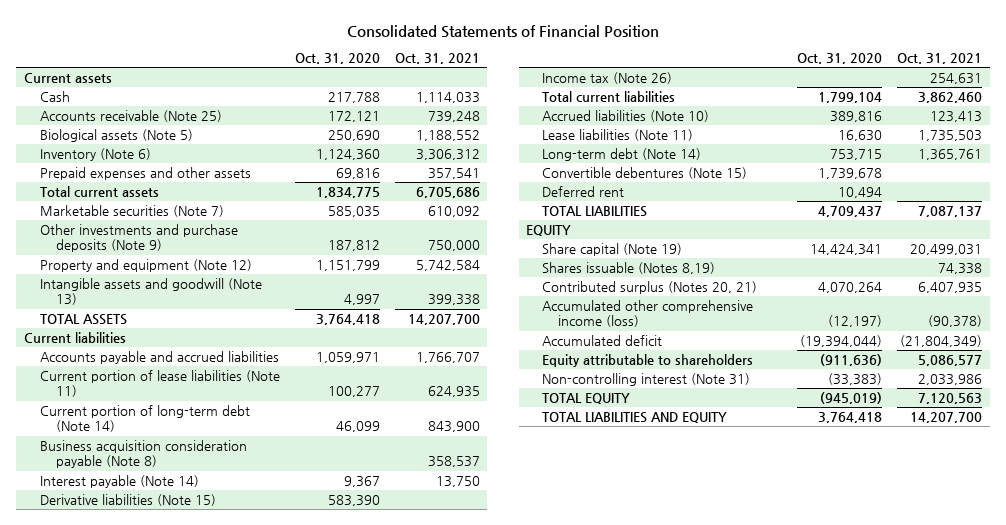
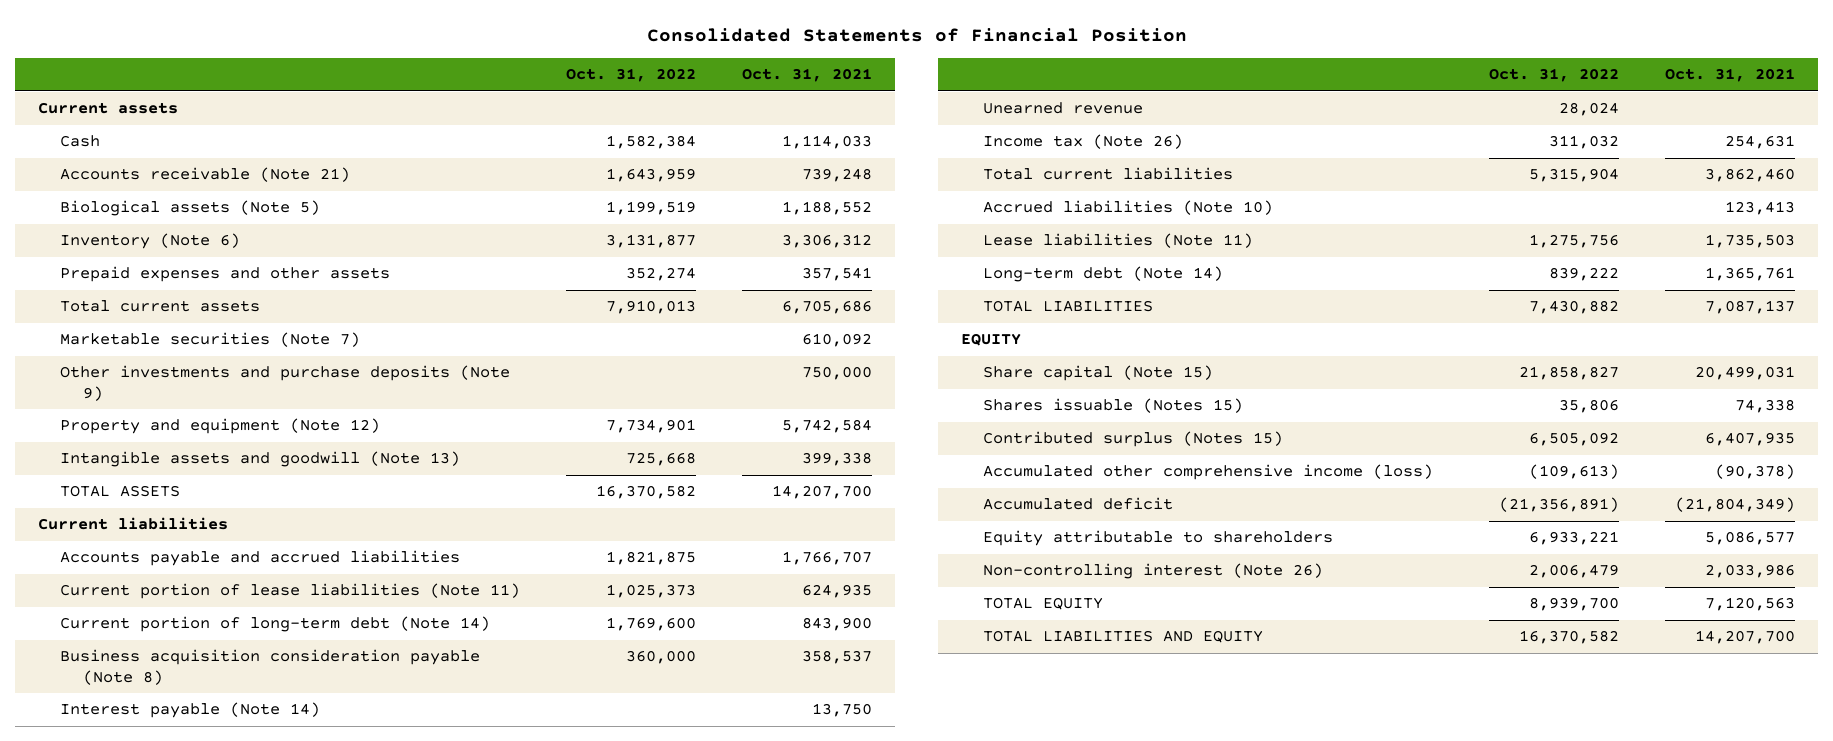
- | Oct. 31, 2020 | Oct. 31, 2021
+ | Oct. 31, 2022 | Oct. 31, 2021
- Accounts receivable (Note 25) | 172,121 | 739,248
+ Accounts receivable (Note 21) | 1,643,959 | 739,248
- Derivative liabilities (Note 15) | 583,390 |
+ Unearned revenue | 28,024 |
- Convertible debentures (Note 15) | 1,739,678 |
- Deferred rent | 10,494 |
- Share capital (Note 19) | 14,424,341 | 20,499,031
- Shares issuable (Notes 8,19) | | 74,338
- Contributed surplus (Notes 20, 21) | 4,070,264 | 6,407,935
+ Share capital (Note 15) | 21,858,827 | 20,499,031
+ Shares issuable (Notes 15) | 35,806 | 74,338
+ Contributed surplus (Notes 15) | 6,505,092 | 6,407,935
- Non-controlling interest (Note 31) | (33,383) | 2,033,986
+ Non-controlling interest (Note 26) | 2,006,479 | 2,033,986

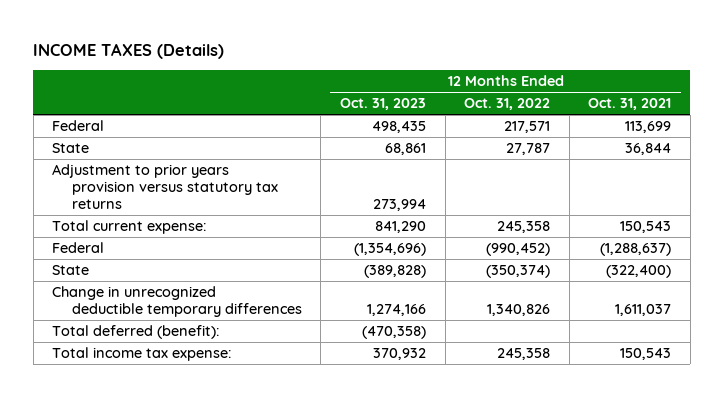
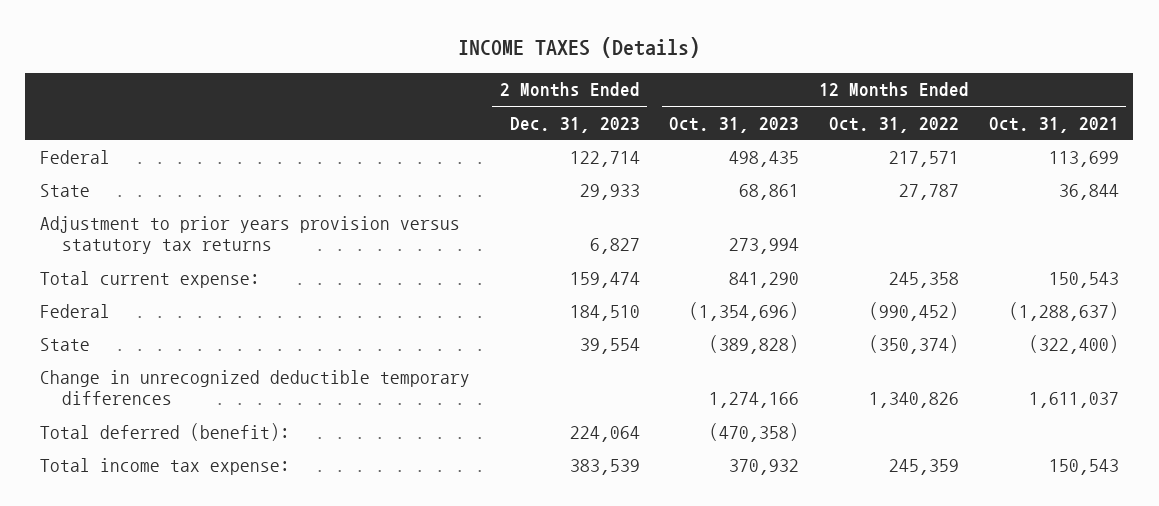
- | 12 Months Ended Oct. 31, 2023 | 12 Months Ended Oct. 31, 2022 | 12 Months Ended Oct. 31, 2021
+ | 2 Months Ended Dec. 31, 2023 | 12 Months Ended Oct. 31, 2023 | 12 Months Ended Oct. 31, 2022 | 12 Months Ended Oct. 31, 2021
- Total income tax expense: | 370,932 | 245,358 | 150,543
+ Total income tax expense: | 383,539 | 370,932 | 245,359 | 150,543

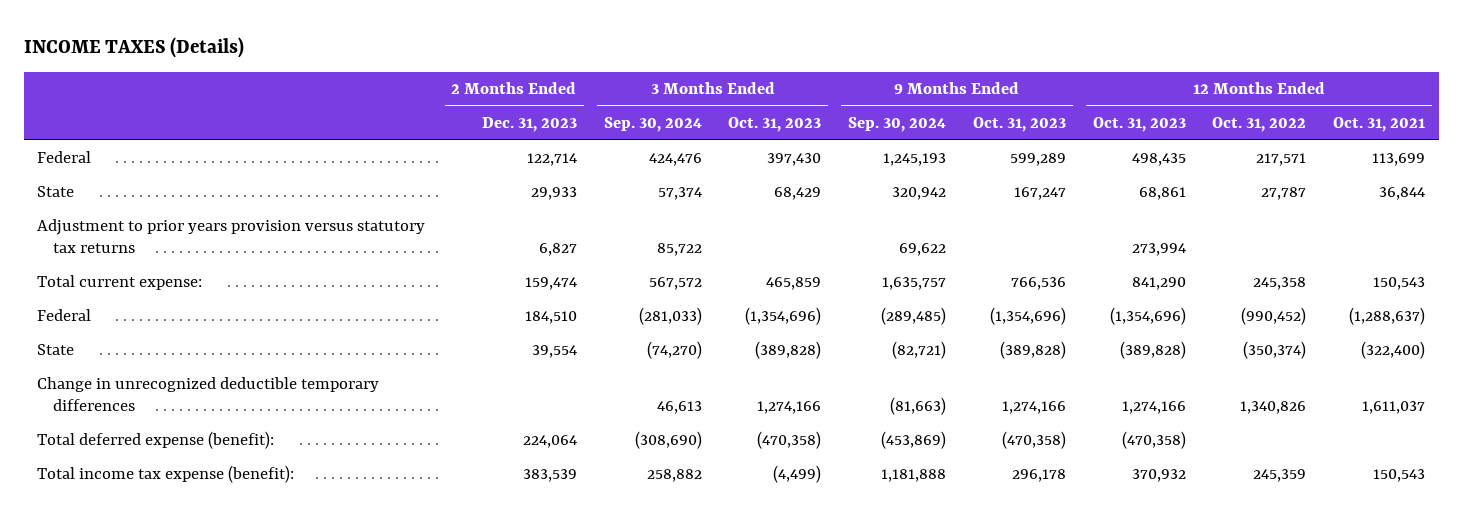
- | 2 Months Ended Dec. 31, 2023 | 12 Months Ended Oct. 31, 2023 | 12 Months Ended Oct. 31, 2022 | 12 Months Ended Oct. 31, 2021
+ | 2 Months Ended Dec. 31, 2023 | 3 Months Ended Sep. 30, 2024 | 3 Months Ended Oct. 31, 2023 | 9 Months Ended Sep. 30, 2024 | 9 Months Ended Oct. 31, 2023 | 12 Months Ended Oct. 31, 2023 | 12 Months Ended Oct. 31, 2022 | 12 Months Ended Oct. 31, 2021
- Total deferred (benefit): | 224,064 | (470,358) | |
- Total income tax expense: | 383,539 | 370,932 | 245,359 | 150,543
+ Total deferred expense (benefit): | 224,064 | (308,690) | (470,358) | (453,869) | (470,358) | (470,358) | |
+ Total income tax expense (benefit): | 383,539 | 258,882 | (4,499) | 1,181,888 | 296,178 | 370,932 | 245,359 | 150,543

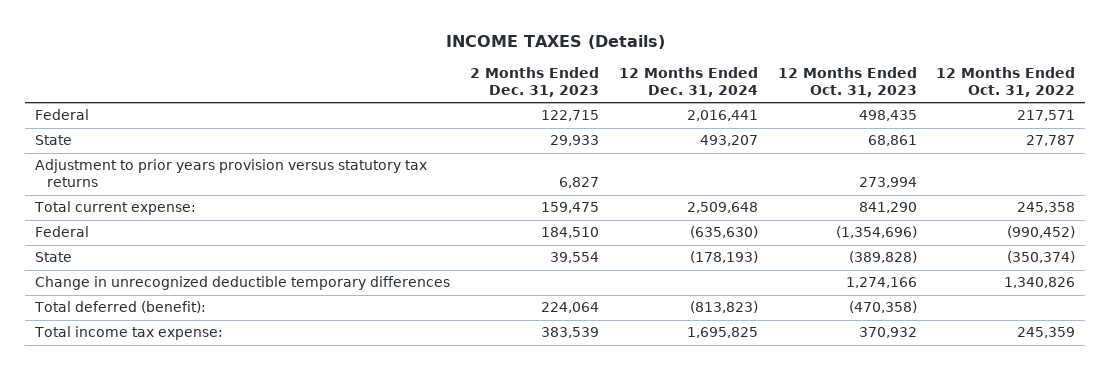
- | 2 Months Ended Dec. 31, 2023 | 3 Months Ended Sep. 30, 2024 | 3 Months Ended Oct. 31, 2023 | 9 Months Ended Sep. 30, 2024 | 9 Months Ended Oct. 31, 2023 | 12 Months Ended Oct. 31, 2023 | 12 Months Ended Oct. 31, 2022 | 12 Months Ended Oct. 31, 2021
+ | 2 Months Ended Dec. 31, 2023 | 12 Months Ended Dec. 31, 2024 | 12 Months Ended Oct. 31, 2023 | 12 Months Ended Oct. 31, 2022
- Federal | 122,714 | 424,476 | 397,430 | 1,245,193 | 599,289 | 498,435 | 217,571 | 113,699
+ Federal | 122,715 | 2,016,441 | 498,435 | 217,571
- Total current expense: | 159,474 | 567,572 | 465,859 | 1,635,757 | 766,536 | 841,290 | 245,358 | 150,543
+ Total current expense: | 159,475 | 2,509,648 | 841,290 | 245,358
- Total deferred expense (benefit): | 224,064 | (308,690) | (470,358) | (453,869) | (470,358) | (470,358) | |
- Total income tax expense (benefit): | 383,539 | 258,882 | (4,499) | 1,181,888 | 296,178 | 370,932 | 245,359 | 150,543
+ Total deferred (benefit): | 224,064 | (813,823) | (470,358) |
+ Total income tax expense: | 383,539 | 1,695,825 | 370,932 | 245,359

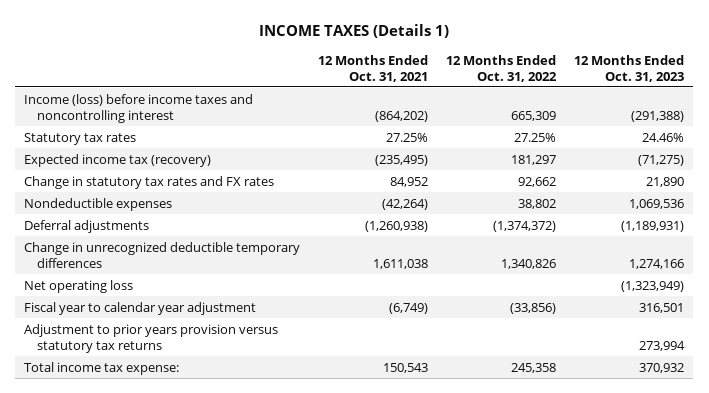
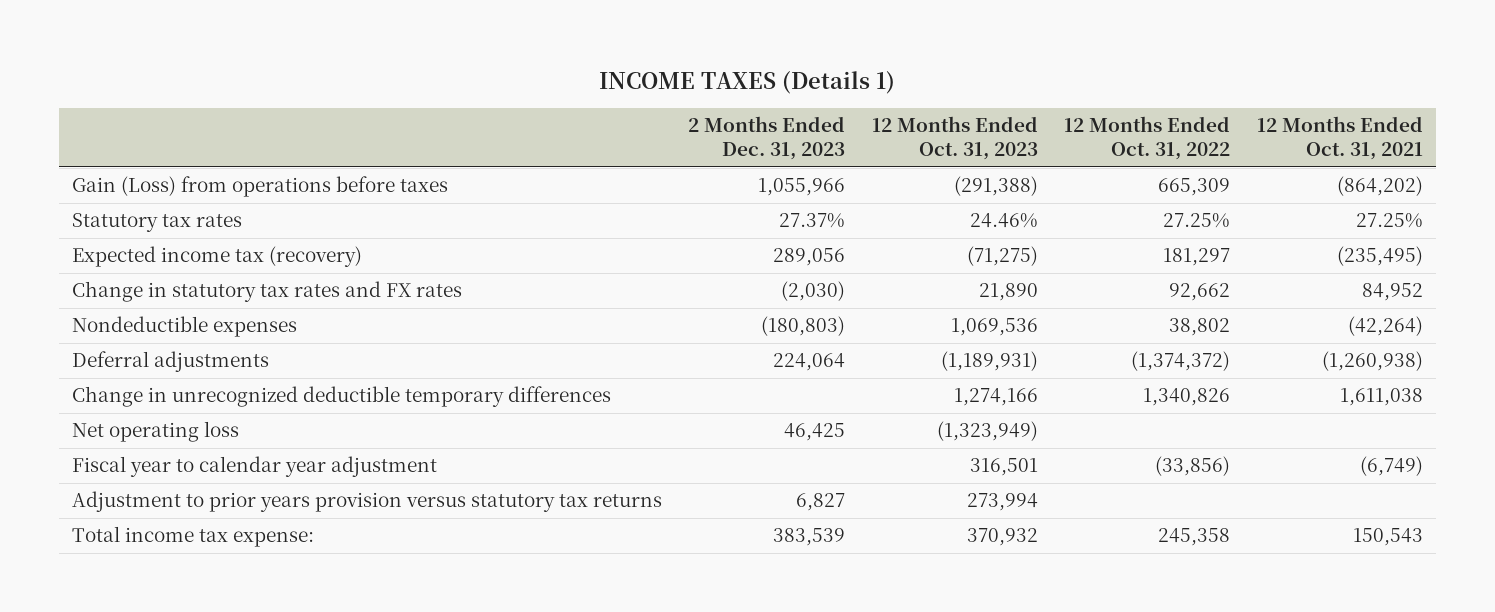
- | 12 Months Ended Oct. 31, 2021 | 12 Months Ended Oct. 31, 2022 | 12 Months Ended Oct. 31, 2023
+ | 2 Months Ended Dec. 31, 2023 | 12 Months Ended Oct. 31, 2023 | 12 Months Ended Oct. 31, 2022 | 12 Months Ended Oct. 31, 2021
- Income (loss) before income taxes and noncontrolling interest | (864,202) | 665,309 | (291,388)
+ Gain (Loss) from operations before taxes | 1,055,966 | (291,388) | 665,309 | (864,202)

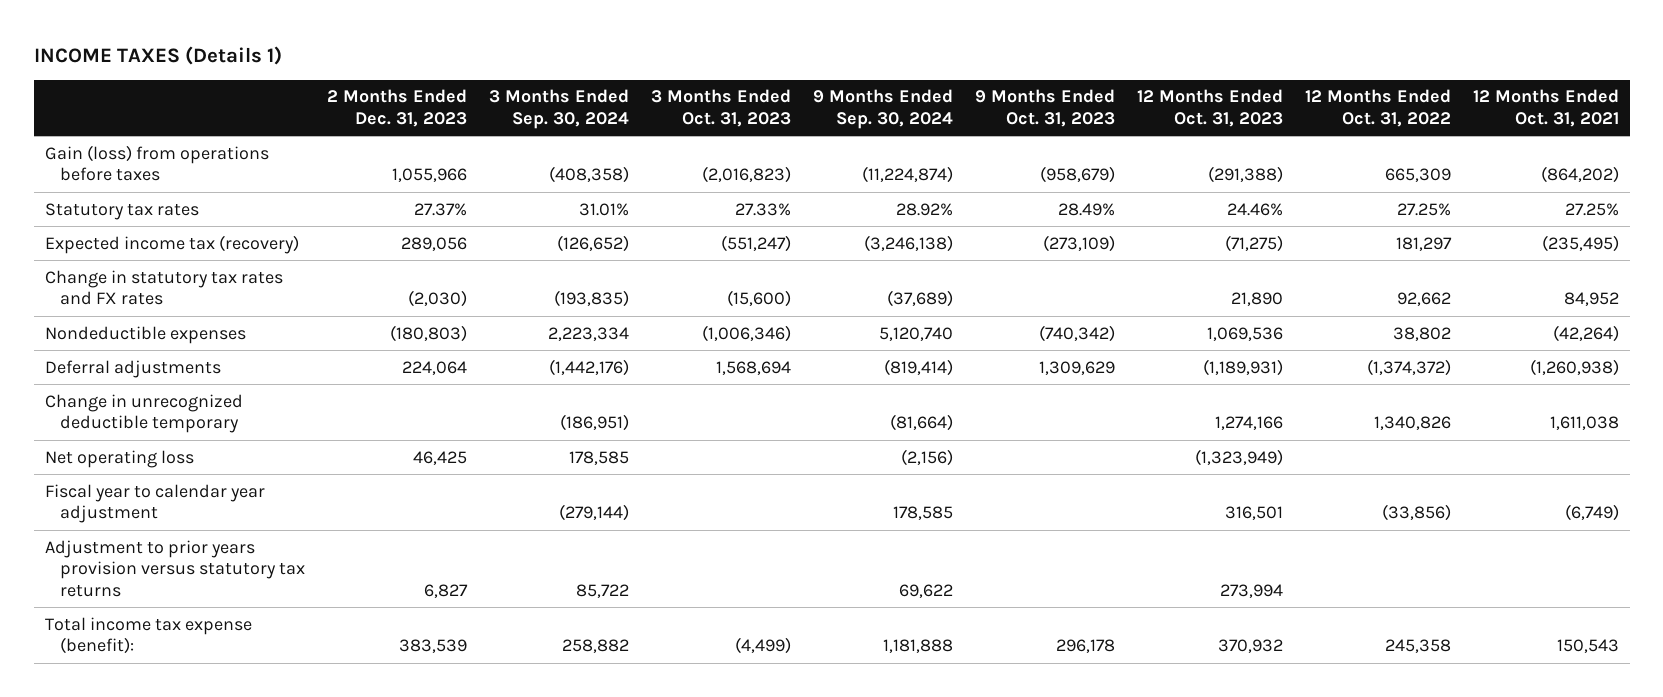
- | 2 Months Ended Dec. 31, 2023 | 12 Months Ended Oct. 31, 2023 | 12 Months Ended Oct. 31, 2022 | 12 Months Ended Oct. 31, 2021
+ | 2 Months Ended Dec. 31, 2023 | 3 Months Ended Sep. 30, 2024 | 3 Months Ended Oct. 31, 2023 | 9 Months Ended Sep. 30, 2024 | 9 Months Ended Oct. 31, 2023 | 12 Months Ended Oct. 31, 2023 | 12 Months Ended Oct. 31, 2022 | 12 Months Ended Oct. 31, 2021
- Gain (Loss) from operations before taxes | 1,055,966 | (291,388) | 665,309 | (864,202)
+ Gain (loss) from operations before taxes | 1,055,966 | (408,358) | (2,016,823) | (11,224,874) | (958,679) | (291,388) | 665,309 | (864,202)
- Change in unrecognized deductible temporary differences | | 1,274,166 | 1,340,826 | 1,611,038
+ Change in unrecognized deductible temporary | | (186,951) | | (81,664) | | 1,274,166 | 1,340,826 | 1,611,038
- Total income tax expense: | 383,539 | 370,932 | 245,358 | 150,543
+ Total income tax expense (benefit): | 383,539 | 258,882 | (4,499) | 1,181,888 | 296,178 | 370,932 | 245,358 | 150,543

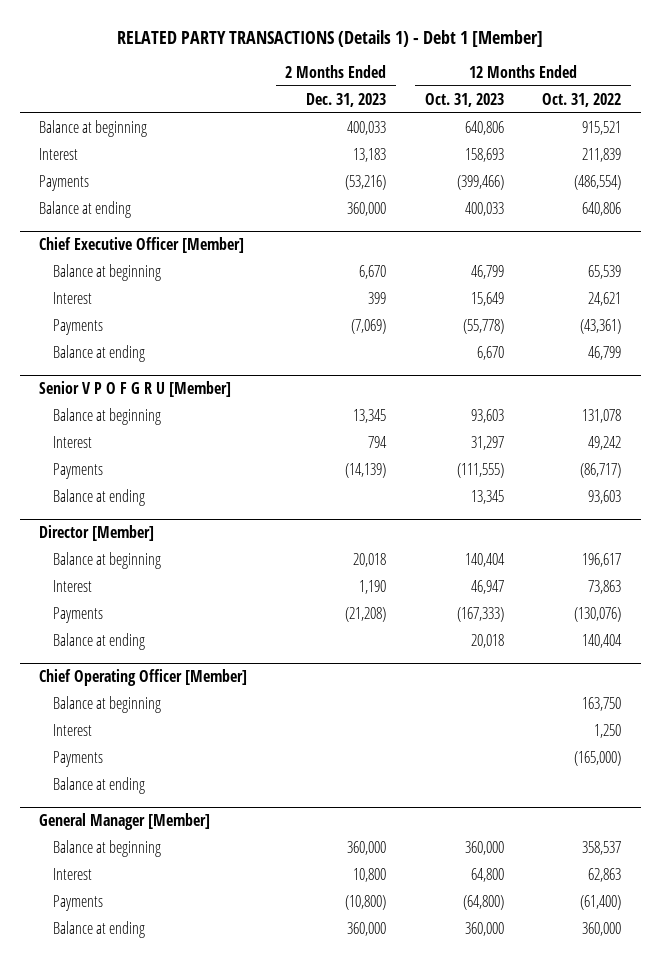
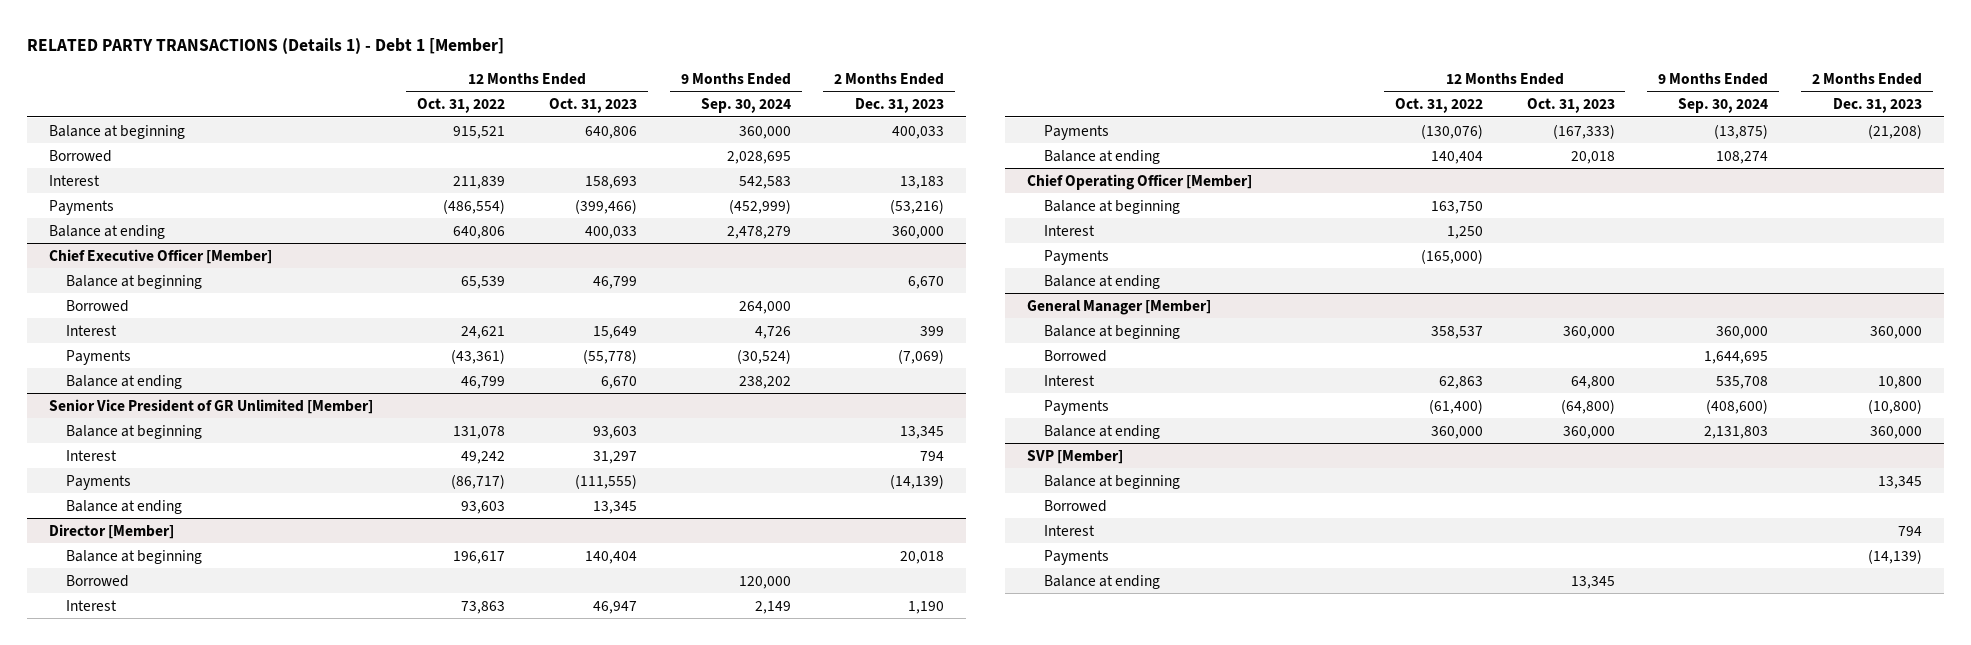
- | 2 Months Ended Dec. 31, 2023 | 12 Months Ended Oct. 31, 2023 | 12 Months Ended Oct. 31, 2022
+ | 12 Months Ended Oct. 31, 2022 | 12 Months Ended Oct. 31, 2023 | 9 Months Ended Sep. 30, 2024 | 2 Months Ended Dec. 31, 2023
+ Borrowed | | | 2,028,695 |
@ Chief Executive Officer [Member]
+ Borrowed | | | 264,000 |
- Senior V P O F G R U [Member]
+ Senior Vice President of GR Unlimited [Member]
@ Director [Member]
+ Borrowed | | | 120,000 |
@ General Manager [Member]
+ Borrowed | | | 1,644,695 |
+ SVP [Member]
+ Balance at beginning | | | | 13,345
+ Borrowed
+ Interest | | | | 794
+ Payments | | | | (14,139)
+ Balance at ending | | 13,345 | |

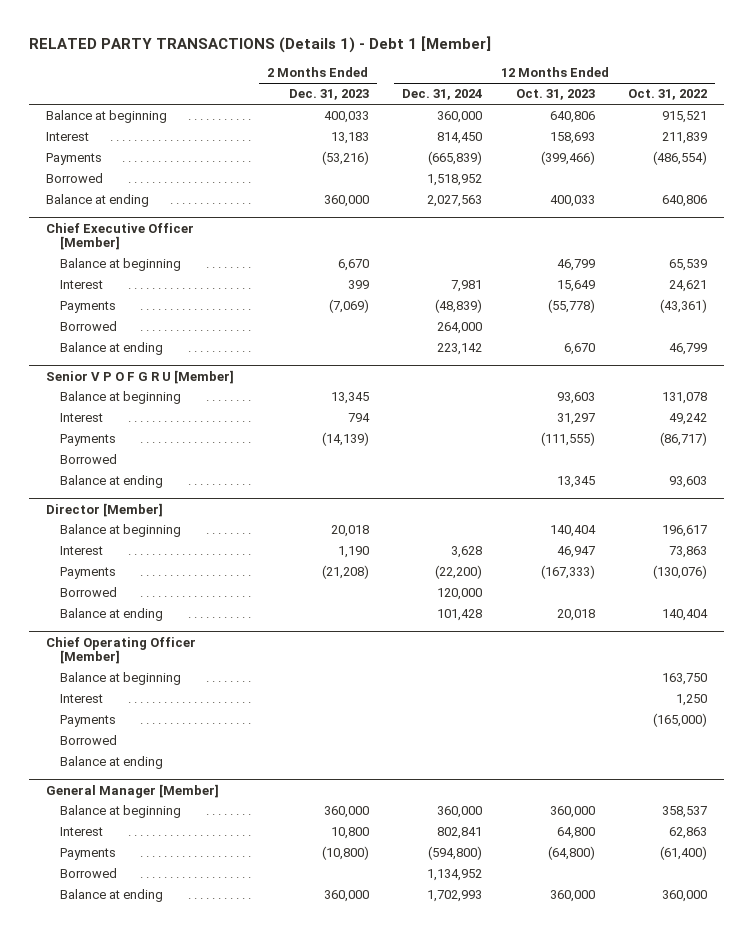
- | 12 Months Ended Oct. 31, 2022 | 12 Months Ended Oct. 31, 2023 | 9 Months Ended Sep. 30, 2024 | 2 Months Ended Dec. 31, 2023
+ | 2 Months Ended Dec. 31, 2023 | 12 Months Ended Dec. 31, 2024 | 12 Months Ended Oct. 31, 2023 | 12 Months Ended Oct. 31, 2022
moved down: Borrowed | | 1,518,952 | |
@ Chief Executive Officer [Member]
moved down: Borrowed | | 264,000 | |
- Senior Vice President of GR Unlimited [Member]
+ Senior V P O F G R U [Member]
+ Borrowed
@ Director [Member]
moved down: Borrowed | | 120,000 | |
@ Chief Operating Officer [Member]
+ Borrowed
@ General Manager [Member]
- Borrowed | | | 1,644,695 |
- SVP [Member]
- Balance at beginning | | | | 13,345
- Interest | | | | 794
- Payments | | | | (14,139)
- Balance at ending | | 13,345 | |
@ General Manager [Member]
moved down: Balance at ending | 360,000 | 1,702,993 | 360,000 | 360,000

